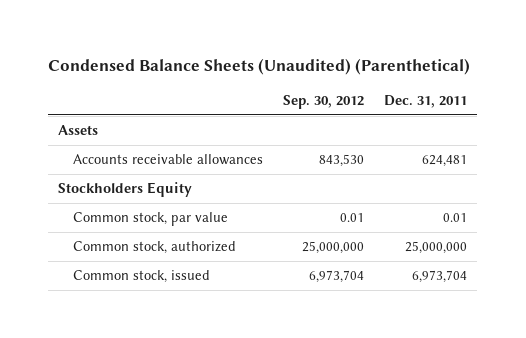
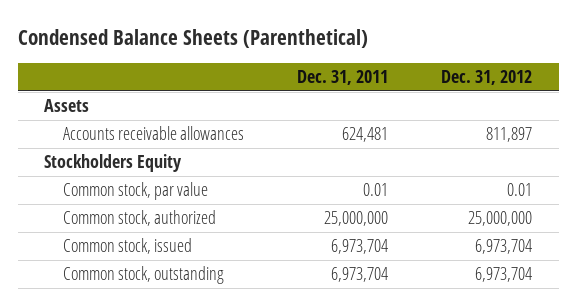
- Condensed Balance Sheets (Unaudited) (Parenthetical)
+ Condensed Balance Sheets (Parenthetical)
- | Sep. 30, 2012 | Dec. 31, 2011
+ | Dec. 31, 2011 | Dec. 31, 2012
+ Common stock, outstanding | 6,973,704 | 6,973,704

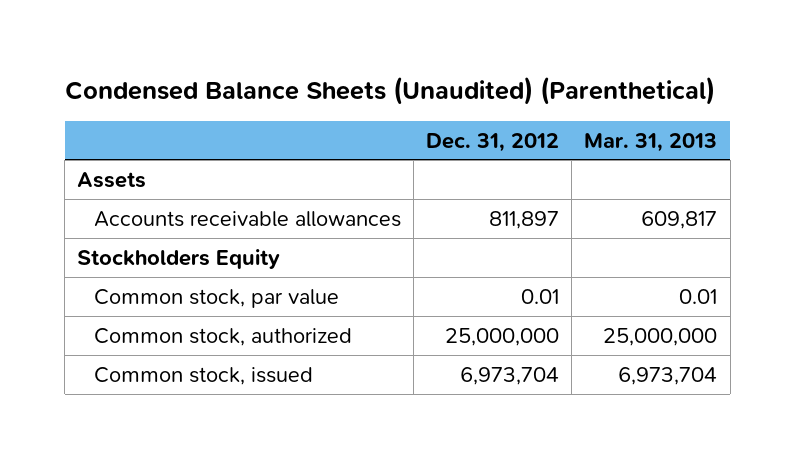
- Condensed Balance Sheets (Parenthetical)
+ Condensed Balance Sheets (Unaudited) (Parenthetical)
- | Dec. 31, 2011 | Dec. 31, 2012
+ | Dec. 31, 2012 | Mar. 31, 2013
- Common stock, outstanding | 6,973,704 | 6,973,704

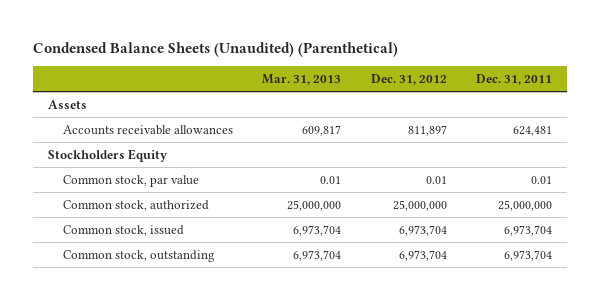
- | Dec. 31, 2012 | Mar. 31, 2013
+ | Mar. 31, 2013 | Dec. 31, 2012 | Dec. 31, 2011
+ Common stock, outstanding | 6,973,704 | 6,973,704 | 6,973,704

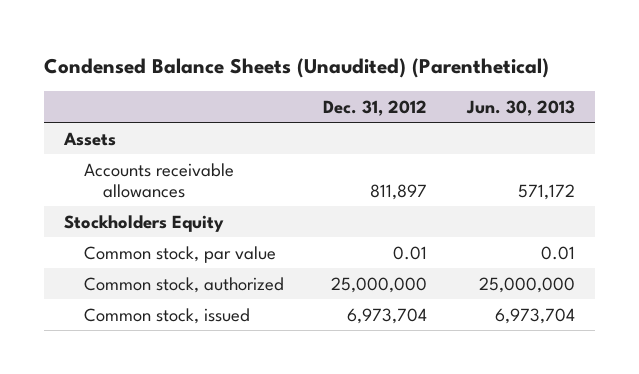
- | Mar. 31, 2013 | Dec. 31, 2012 | Dec. 31, 2011
+ | Dec. 31, 2012 | Jun. 30, 2013
- Common stock, outstanding | 6,973,704 | 6,973,704 | 6,973,704

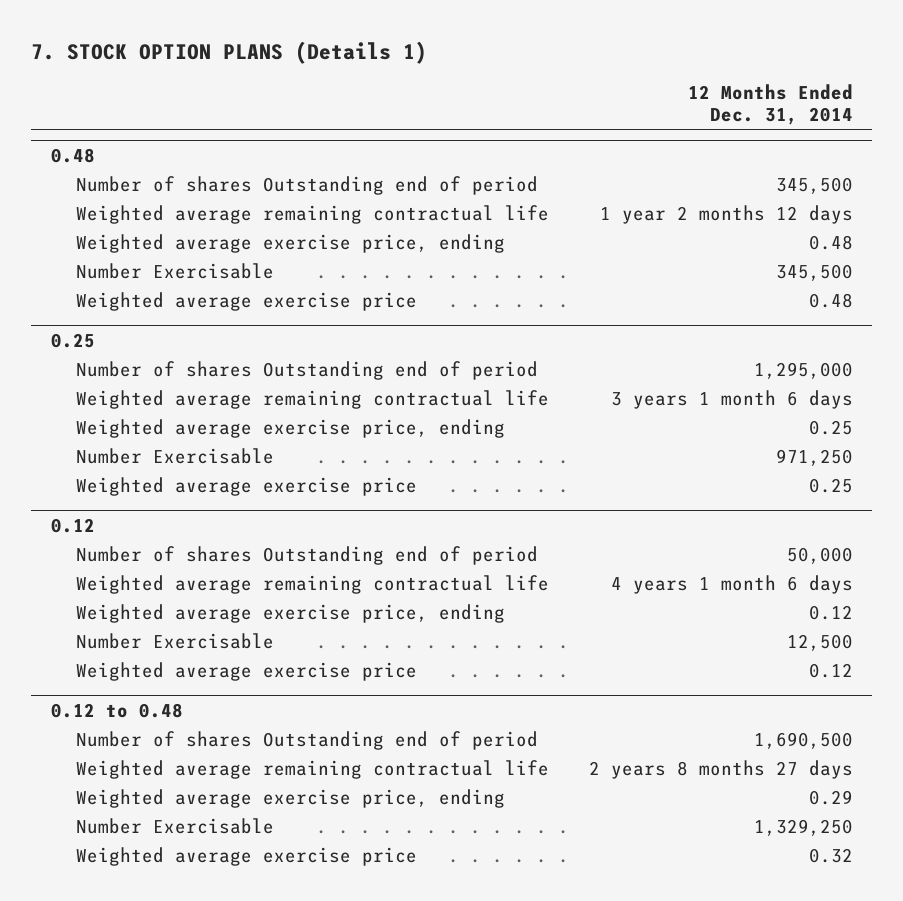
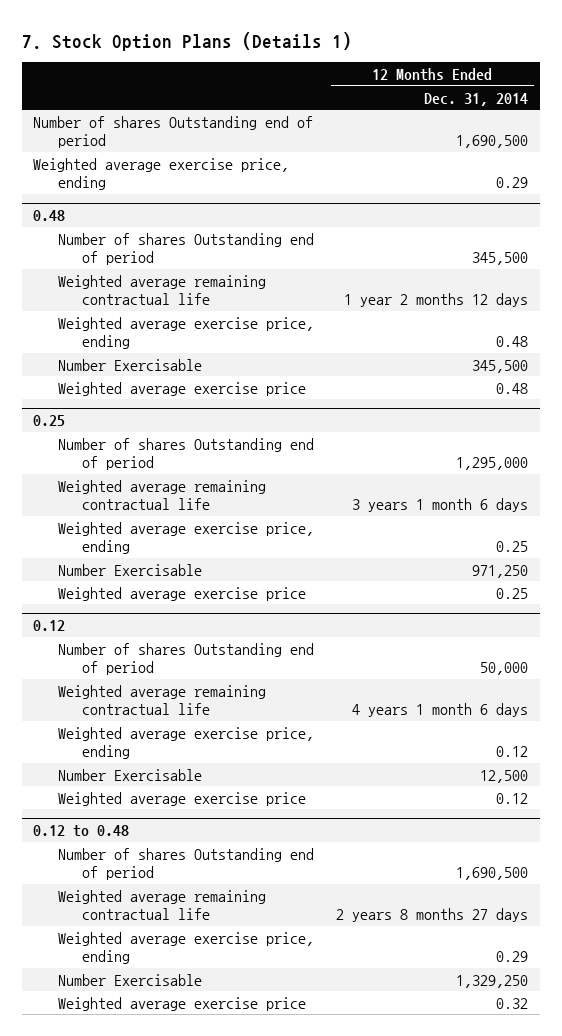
- 7. STOCK OPTION PLANS (Details 1)
+ 7. Stock Option Plans (Details 1)
+ Number of shares Outstanding end of period | 1,690,500
+ Weighted average exercise price, ending | 0.29

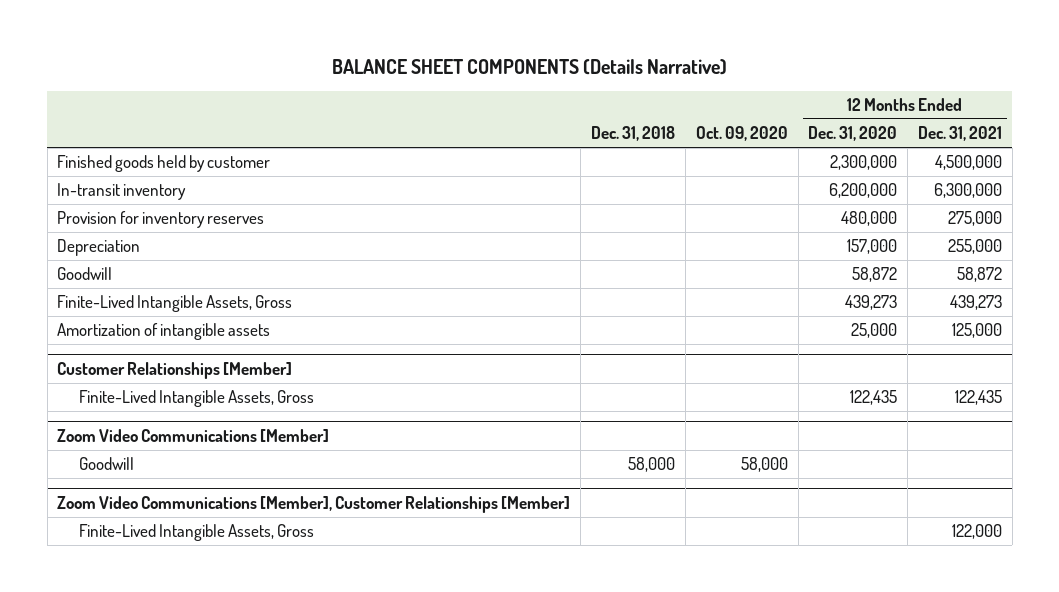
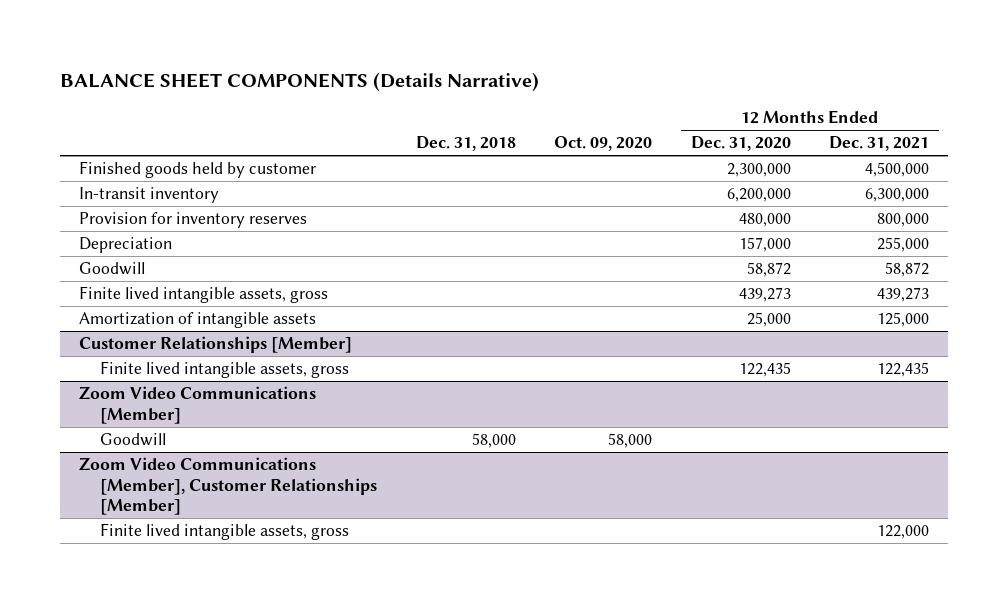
- Provision for inventory reserves | | | 480,000 | 275,000
+ Provision for inventory reserves | | | 480,000 | 800,000
- Finite-Lived Intangible Assets, Gross | | | 439,273 | 439,273
+ Finite lived intangible assets, gross | | | 439,273 | 439,273
@ Customer Relationships [Member]
- Finite-Lived Intangible Assets, Gross | | | 122,435 | 122,435
+ Finite lived intangible assets, gross | | | 122,435 | 122,435
@ Zoom Video Communications [Member], Customer Relationships [Member]
- Finite-Lived Intangible Assets, Gross | | | | 122,000
+ Finite lived intangible assets, gross | | | | 122,000

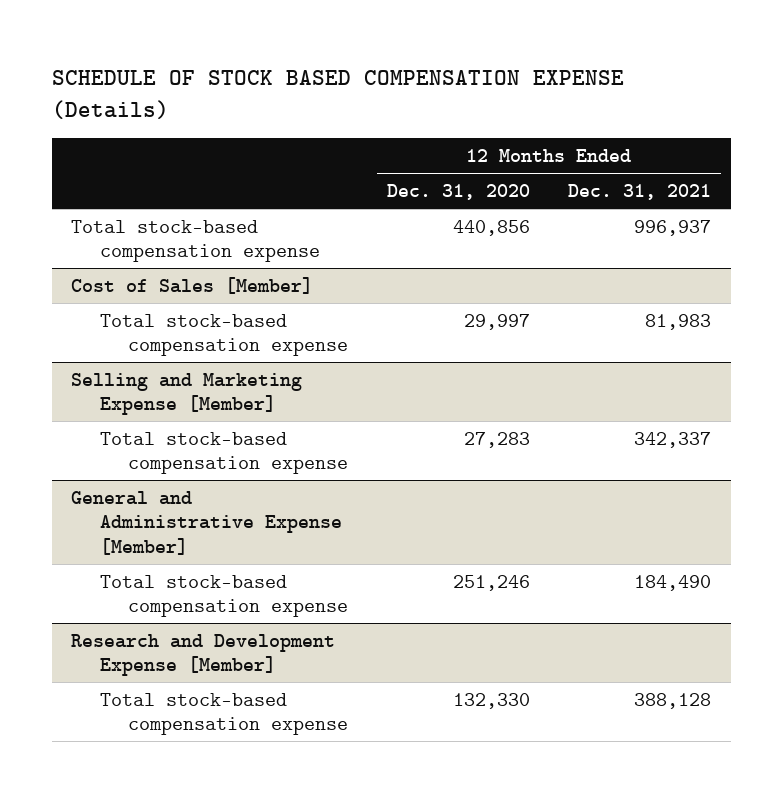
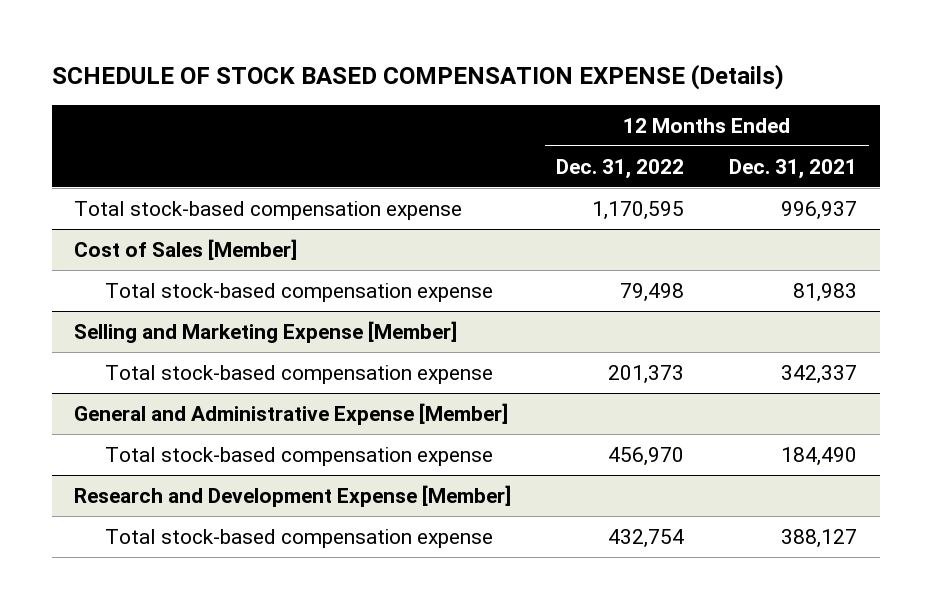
- | 12 Months Ended Dec. 31, 2020 | 12 Months Ended Dec. 31, 2021
+ | 12 Months Ended Dec. 31, 2022 | 12 Months Ended Dec. 31, 2021
@ Research and Development Expense [Member]
- Total stock-based compensation expense | 132,330 | 388,128
+ Total stock-based compensation expense | 432,754 | 388,127

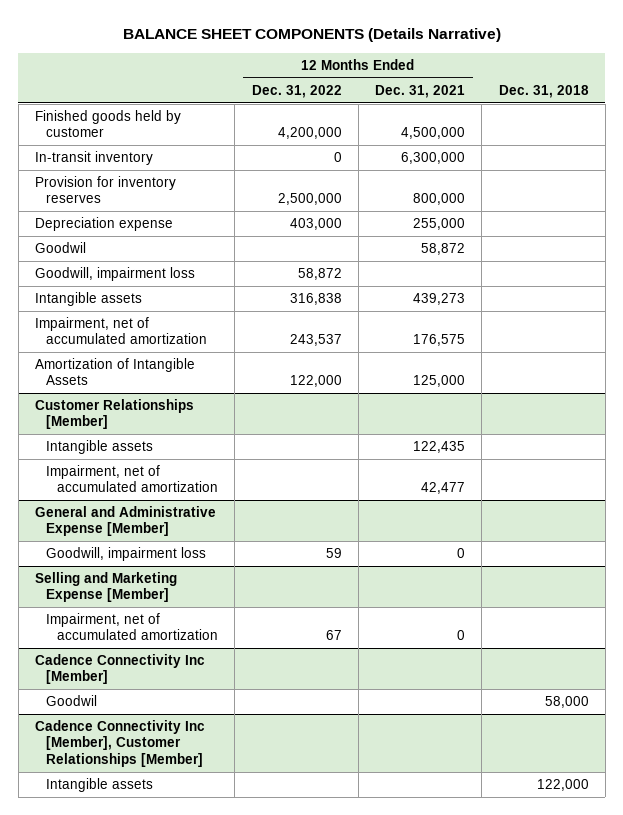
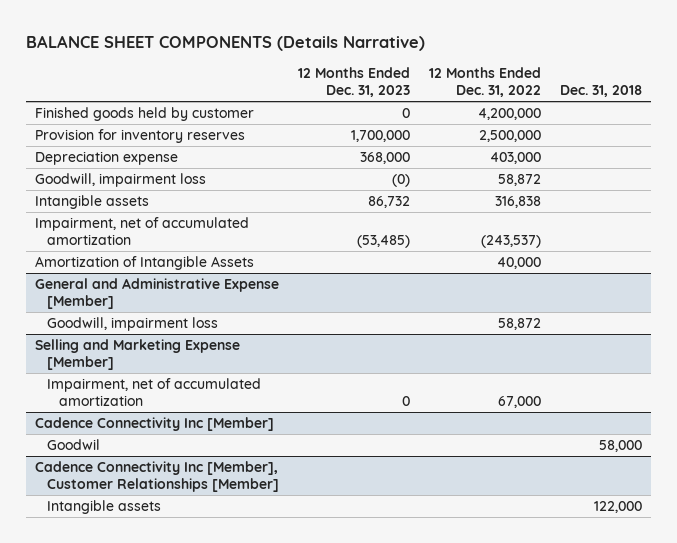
- | 12 Months Ended Dec. 31, 2022 | 12 Months Ended Dec. 31, 2021 | Dec. 31, 2018
+ | 12 Months Ended Dec. 31, 2023 | 12 Months Ended Dec. 31, 2022 | Dec. 31, 2018
- In-transit inventory | 0 | 6,300,000 |
- Goodwil | | 58,872 |
- Impairment, net of accumulated amortization | 243,537 | 176,575 |
- Amortization of Intangible Assets | 122,000 | 125,000 |
- Customer Relationships [Member]
- Intangible assets | | 122,435 |
- Impairment, net of accumulated amortization | | 42,477 |
+ Impairment, net of accumulated amortization | (53,485) | (243,537) |
+ Amortization of Intangible Assets | | 40,000 |
@ General and Administrative Expense [Member]
- Goodwill, impairment loss | 59 | 0 |
+ Goodwill, impairment loss | | 58,872 |
@ Selling and Marketing Expense [Member]
- Impairment, net of accumulated amortization | 67 | 0 |
+ Impairment, net of accumulated amortization | 0 | 67,000 |

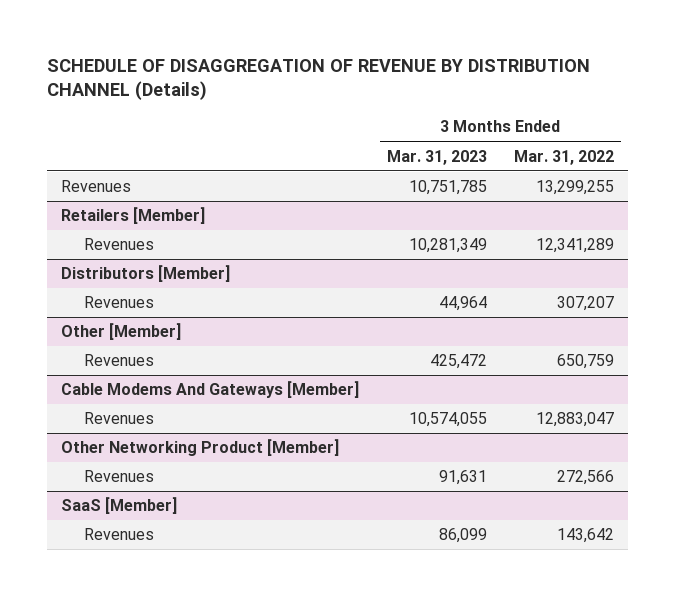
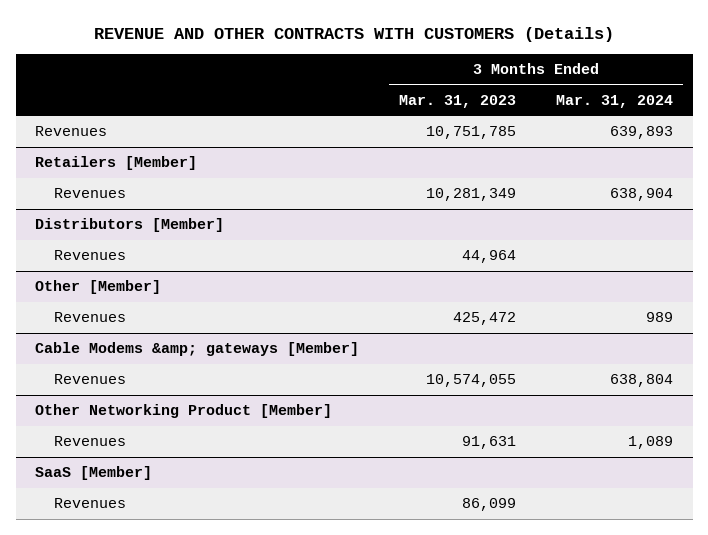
- SCHEDULE OF DISAGGREGATION OF REVENUE BY DISTRIBUTION CHANNEL (Details)
+ REVENUE AND OTHER CONTRACTS WITH CUSTOMERS (Details)
- | 3 Months Ended Mar. 31, 2023 | 3 Months Ended Mar. 31, 2022
+ | 3 Months Ended Mar. 31, 2023 | 3 Months Ended Mar. 31, 2024
- Cable Modems And Gateways [Member]
+ Cable Modems &amp; gateways [Member]

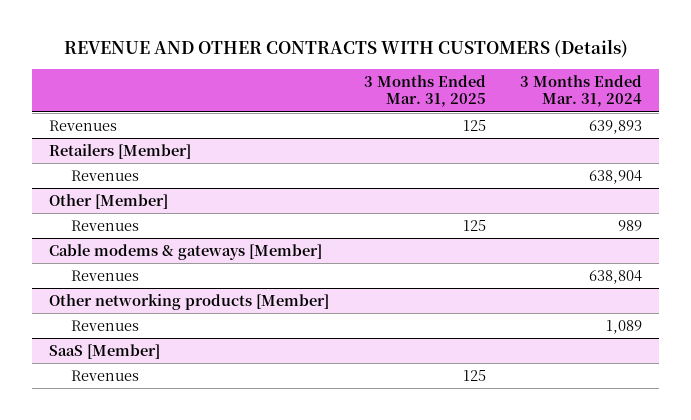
- | 3 Months Ended Mar. 31, 2023 | 3 Months Ended Mar. 31, 2024
+ | 3 Months Ended Mar. 31, 2025 | 3 Months Ended Mar. 31, 2024
- Distributors [Member]
- Revenues | 44,964 |
- Cable Modems &amp; gateways [Member]
+ Cable modems & gateways [Member]
- Other Networking Product [Member]
+ Other networking products [Member]

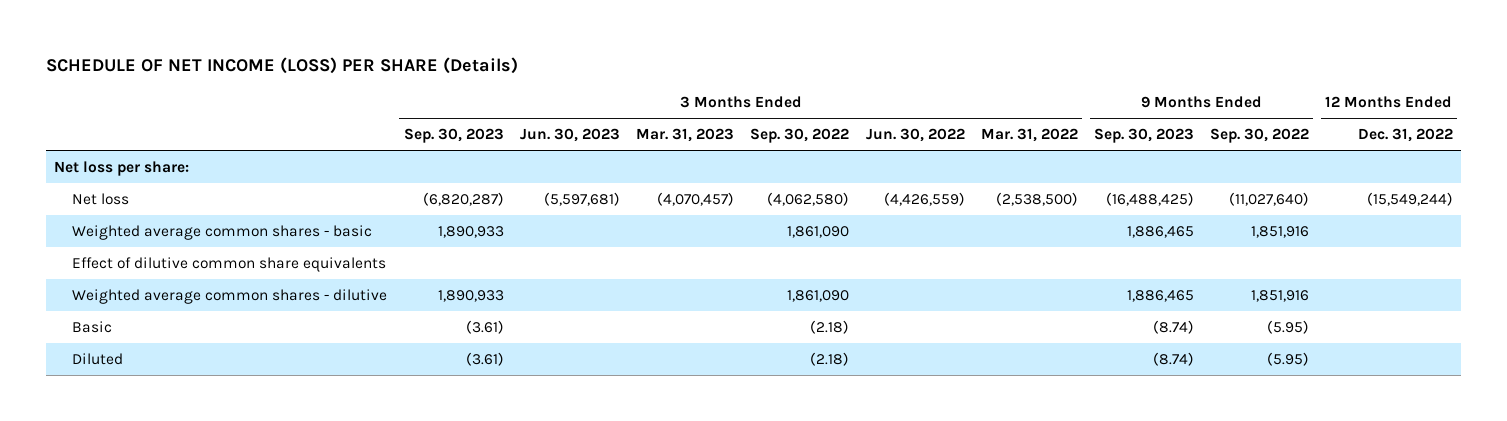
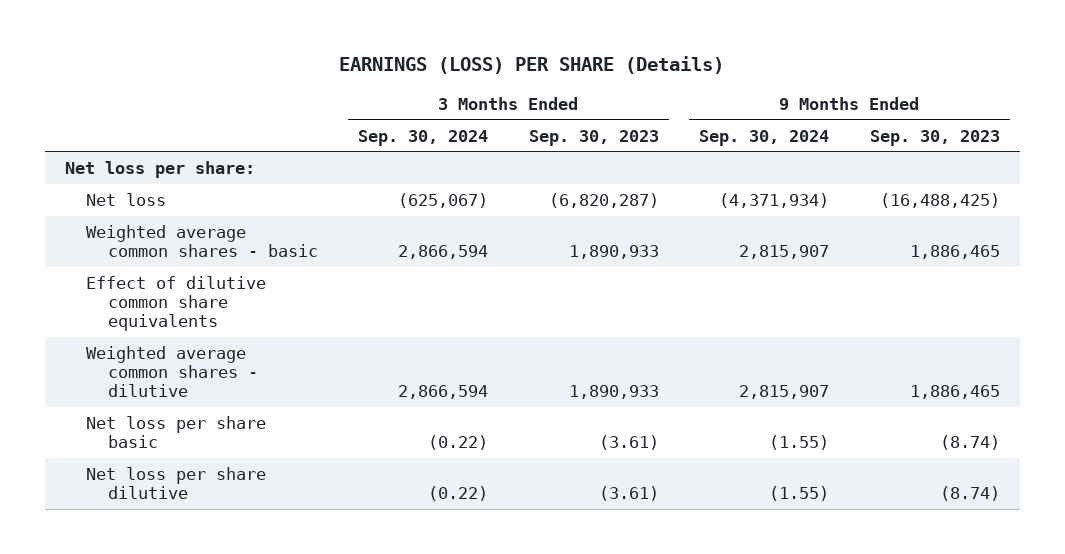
- SCHEDULE OF NET INCOME (LOSS) PER SHARE (Details)
+ EARNINGS (LOSS) PER SHARE (Details)
- | 3 Months Ended Sep. 30, 2023 | 3 Months Ended Jun. 30, 2023 | 3 Months Ended Mar. 31, 2023 | 3 Months Ended Sep. 30, 2022 | 3 Months Ended Jun. 30, 2022 | 3 Months Ended Mar. 31, 2022 | 9 Months Ended Sep. 30, 2023 | 9 Months Ended Sep. 30, 2022 | 12 Months Ended Dec. 31, 2022
+ | 3 Months Ended Sep. 30, 2024 | 3 Months Ended Sep. 30, 2023 | 9 Months Ended Sep. 30, 2024 | 9 Months Ended Sep. 30, 2023
- Basic | (3.61) | | | (2.18) | | | (8.74) | (5.95) |
- Diluted | (3.61) | | | (2.18) | | | (8.74) | (5.95) |
+ Net loss per share basic | (0.22) | (3.61) | (1.55) | (8.74)
+ Net loss per share dilutive | (0.22) | (3.61) | (1.55) | (8.74)

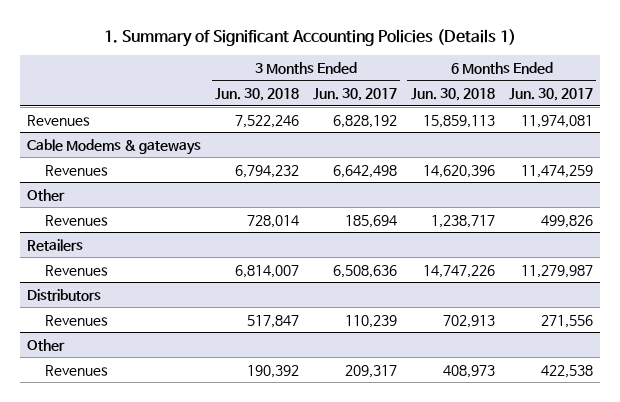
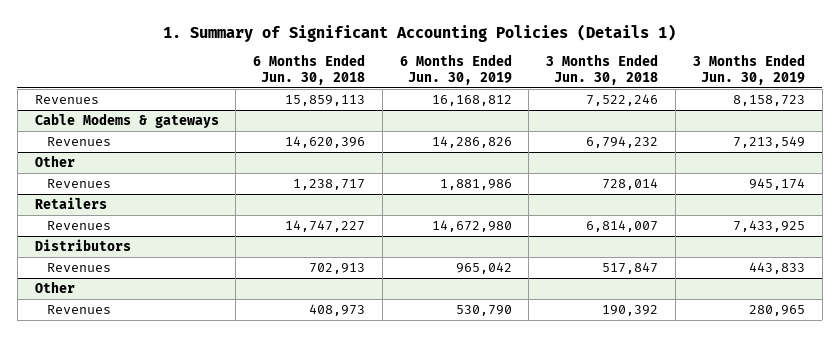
- | 3 Months Ended Jun. 30, 2018 | 3 Months Ended Jun. 30, 2017 | 6 Months Ended Jun. 30, 2018 | 6 Months Ended Jun. 30, 2017
+ | 6 Months Ended Jun. 30, 2018 | 6 Months Ended Jun. 30, 2019 | 3 Months Ended Jun. 30, 2018 | 3 Months Ended Jun. 30, 2019
@ Retailers
- Revenues | 6,814,007 | 6,508,636 | 14,747,226 | 11,279,987
+ Revenues | 14,747,227 | 14,672,980 | 6,814,007 | 7,433,925

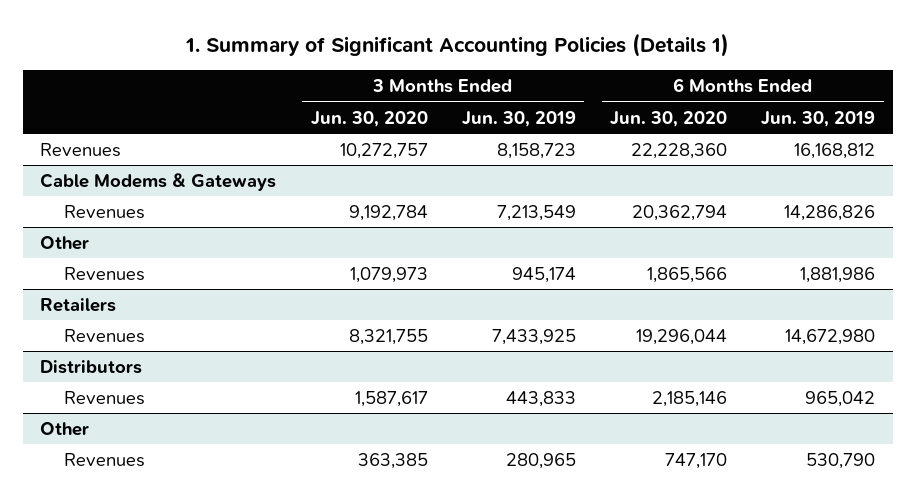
- | 6 Months Ended Jun. 30, 2018 | 6 Months Ended Jun. 30, 2019 | 3 Months Ended Jun. 30, 2018 | 3 Months Ended Jun. 30, 2019
+ | 3 Months Ended Jun. 30, 2020 | 3 Months Ended Jun. 30, 2019 | 6 Months Ended Jun. 30, 2020 | 6 Months Ended Jun. 30, 2019
- Cable Modems & gateways
+ Cable Modems & Gateways

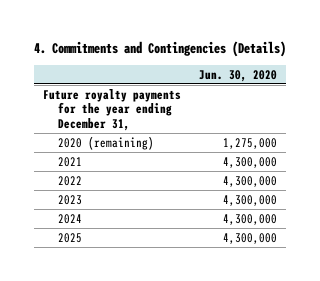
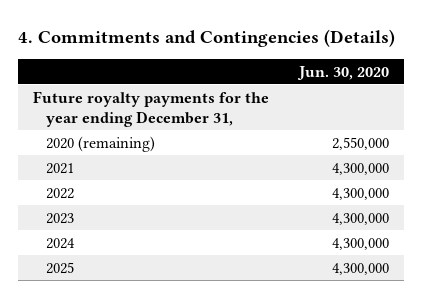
- 2020 (remaining) | 1,275,000
+ 2020 (remaining) | 2,550,000

